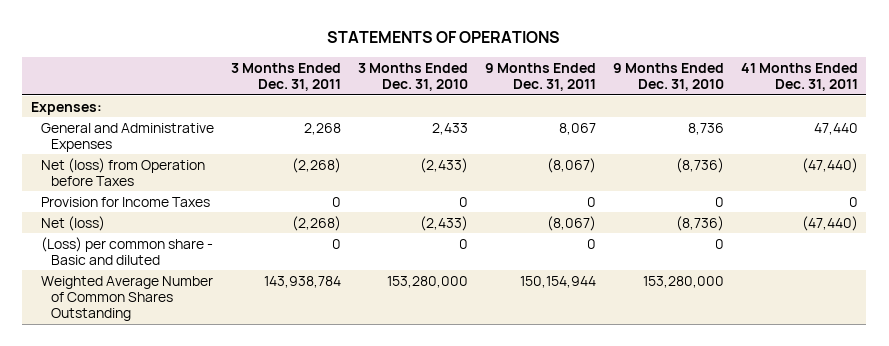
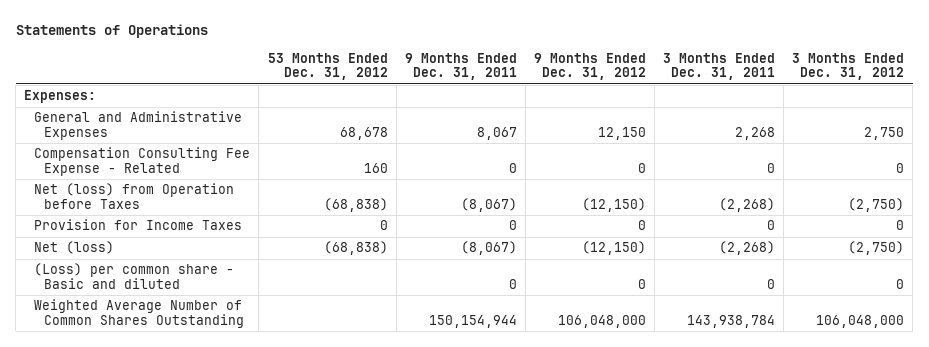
- STATEMENTS OF OPERATIONS
+ Statements of Operations
- | 3 Months Ended Dec. 31, 2011 | 3 Months Ended Dec. 31, 2010 | 9 Months Ended Dec. 31, 2011 | 9 Months Ended Dec. 31, 2010 | 41 Months Ended Dec. 31, 2011
+ | 53 Months Ended Dec. 31, 2012 | 9 Months Ended Dec. 31, 2011 | 9 Months Ended Dec. 31, 2012 | 3 Months Ended Dec. 31, 2011 | 3 Months Ended Dec. 31, 2012
+ Compensation Consulting Fee Expense - Related | 160 | 0 | 0 | 0 | 0

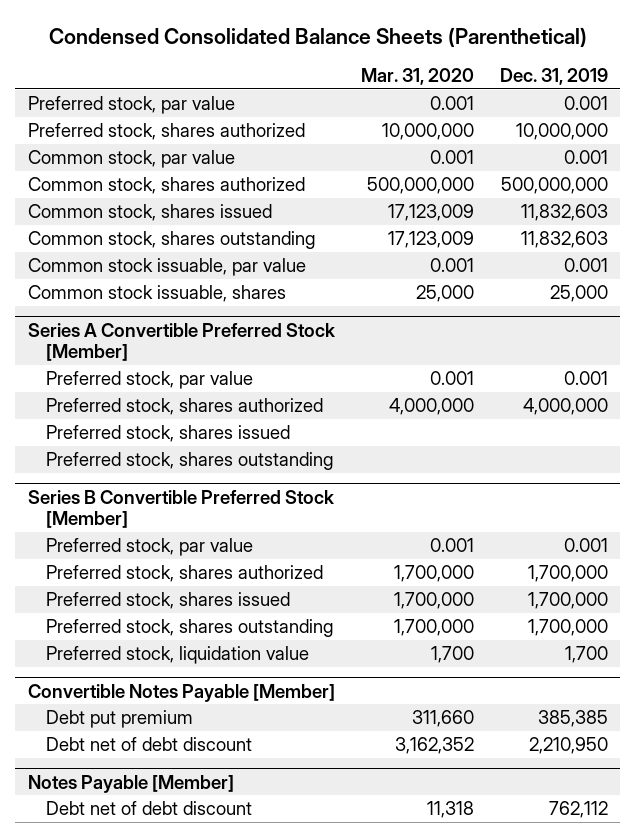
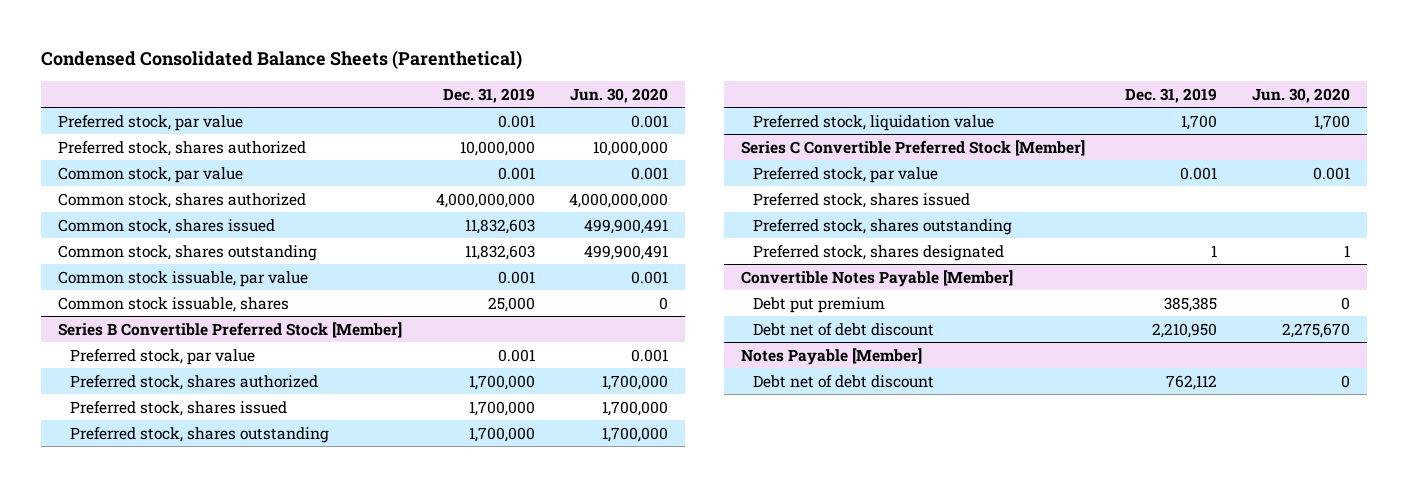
- | Mar. 31, 2020 | Dec. 31, 2019
+ | Dec. 31, 2019 | Jun. 30, 2020
- Common stock, shares authorized | 500,000,000 | 500,000,000
+ Common stock, shares authorized | 4,000,000,000 | 4,000,000,000
- Series A Convertible Preferred Stock [Member]
- Preferred stock, par value | 0.001 | 0.001
- Preferred stock, shares authorized | 4,000,000 | 4,000,000
- Preferred stock, shares issued
- Preferred stock, shares outstanding
+ Series C Convertible Preferred Stock [Member]
+ Preferred stock, par value | 0.001 | 0.001
+ Preferred stock, shares issued
+ Preferred stock, shares outstanding
+ Preferred stock, shares designated | 1 | 1

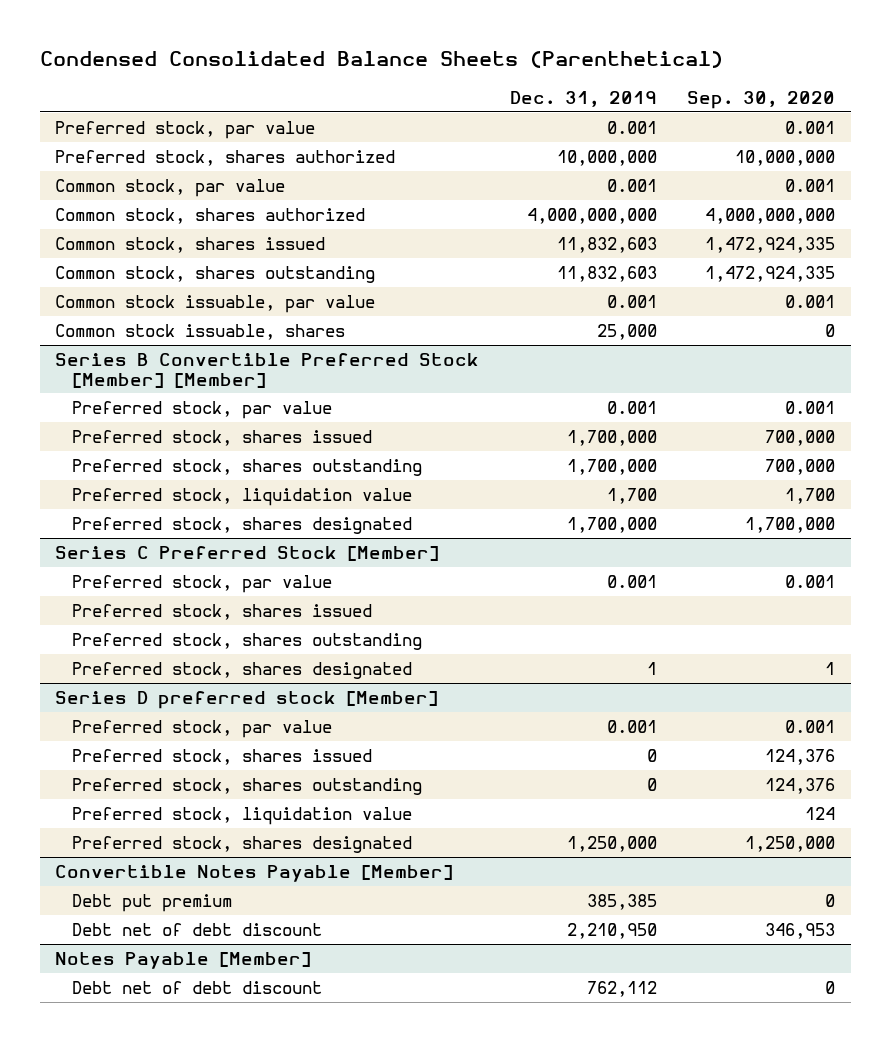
- | Dec. 31, 2019 | Jun. 30, 2020
+ | Dec. 31, 2019 | Sep. 30, 2020
- Series B Convertible Preferred Stock [Member]
+ Series B Convertible Preferred Stock [Member] [Member]
- Preferred stock, shares authorized | 1,700,000 | 1,700,000
- Series C Convertible Preferred Stock [Member]
+ Preferred stock, shares designated | 1,700,000 | 1,700,000
+ Series C Preferred Stock [Member]
+ Series D preferred stock [Member]
+ Preferred stock, par value | 0.001 | 0.001
+ Preferred stock, shares issued | 0 | 124,376
+ Preferred stock, shares outstanding | 0 | 124,376
+ Preferred stock, liquidation value | | 124
+ Preferred stock, shares designated | 1,250,000 | 1,250,000

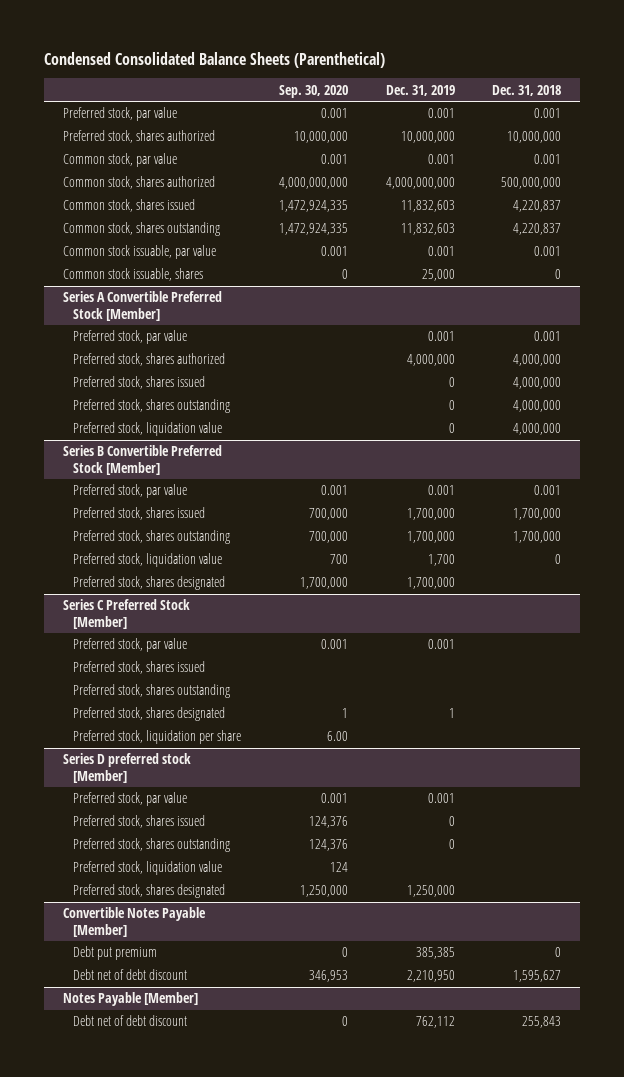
- | Dec. 31, 2019 | Sep. 30, 2020
+ | Sep. 30, 2020 | Dec. 31, 2019 | Dec. 31, 2018
- Series B Convertible Preferred Stock [Member] [Member]
+ Series A Convertible Preferred Stock [Member]
+ Preferred stock, par value | | 0.001 | 0.001
+ Preferred stock, shares authorized | | 4,000,000 | 4,000,000
+ Preferred stock, shares issued | | 0 | 4,000,000
+ Preferred stock, shares outstanding | | 0 | 4,000,000
+ Preferred stock, liquidation value | | 0 | 4,000,000
+ Series B Convertible Preferred Stock [Member]
- Preferred stock, liquidation value | 1,700 | 1,700
+ Preferred stock, liquidation value | 700 | 1,700 | 0
@ Series C Preferred Stock [Member]
+ Preferred stock, liquidation per share | 6.00 | |

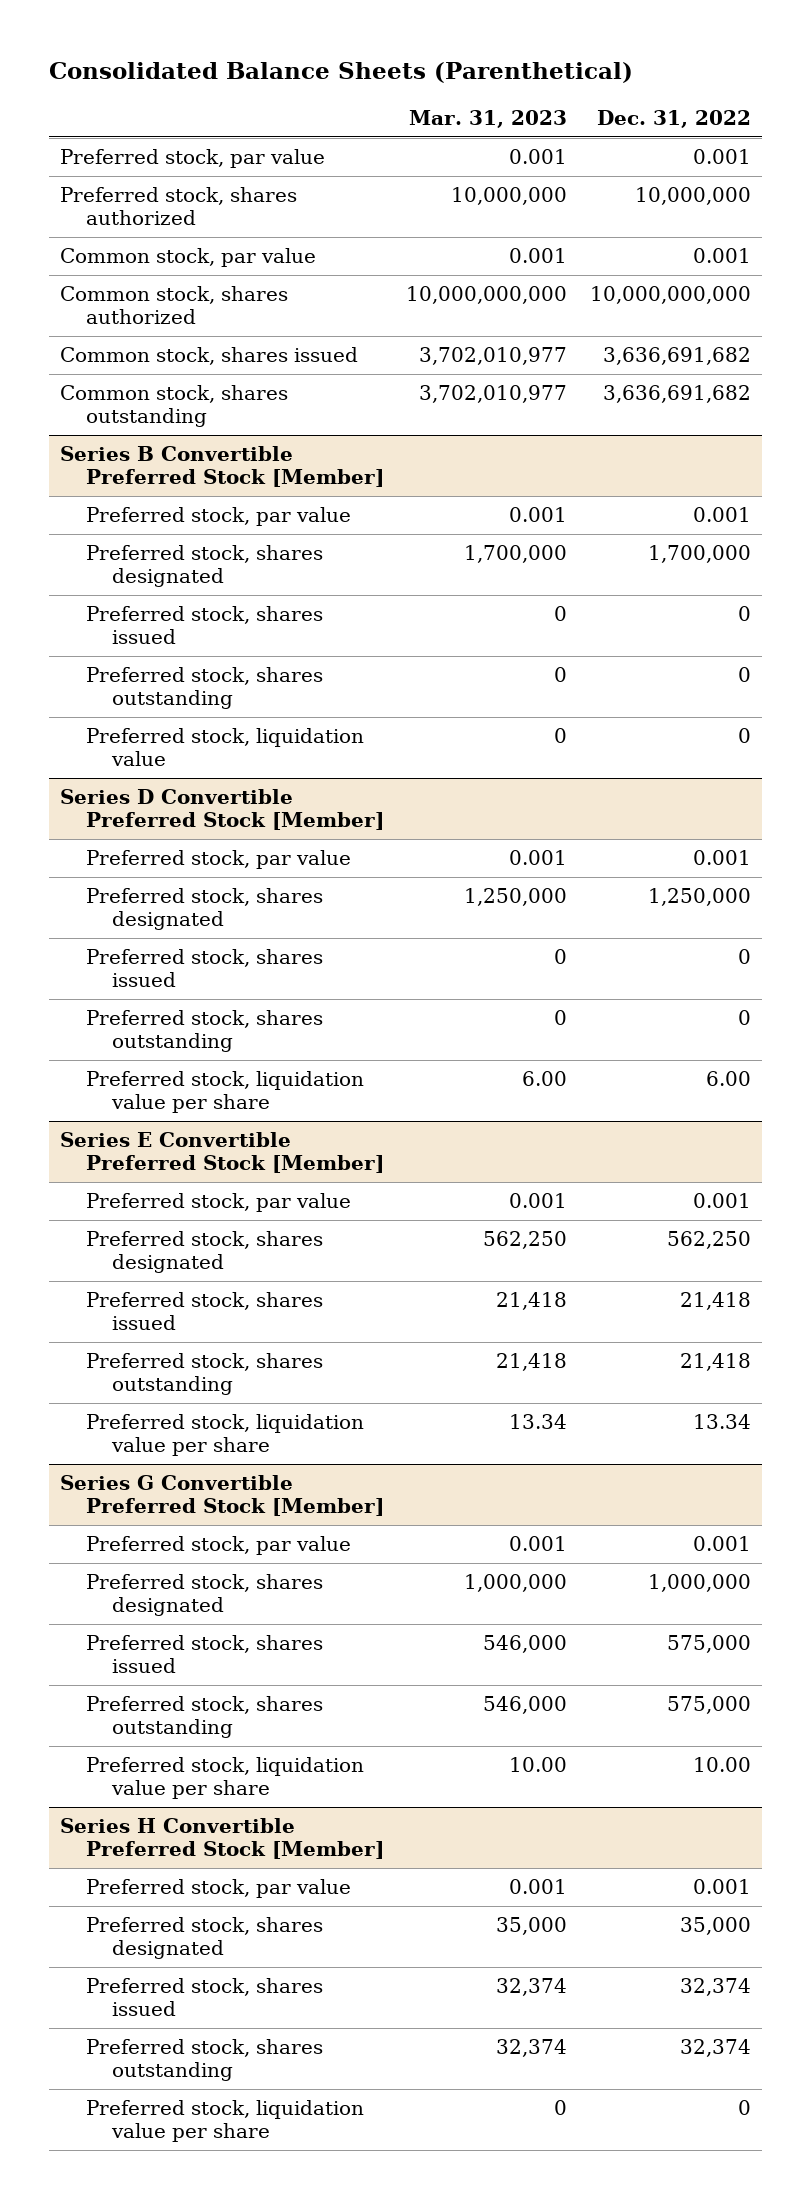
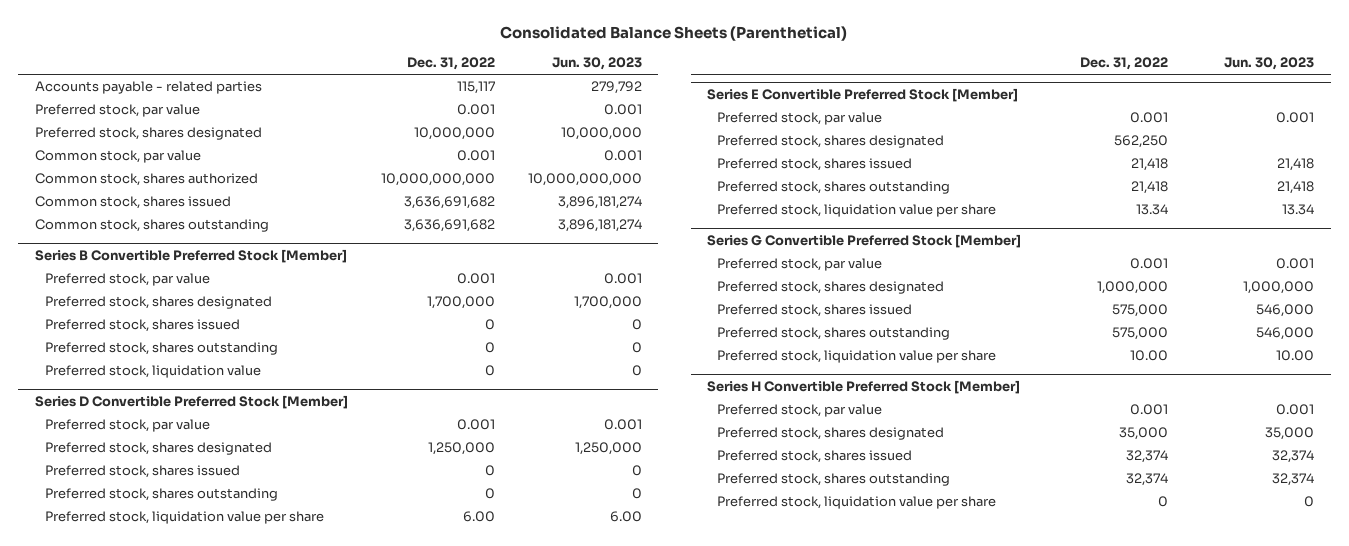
- | Mar. 31, 2023 | Dec. 31, 2022
+ | Dec. 31, 2022 | Jun. 30, 2023
+ Accounts payable - related parties | 115,117 | 279,792
- Preferred stock, shares authorized | 10,000,000 | 10,000,000
+ Preferred stock, shares designated | 10,000,000 | 10,000,000

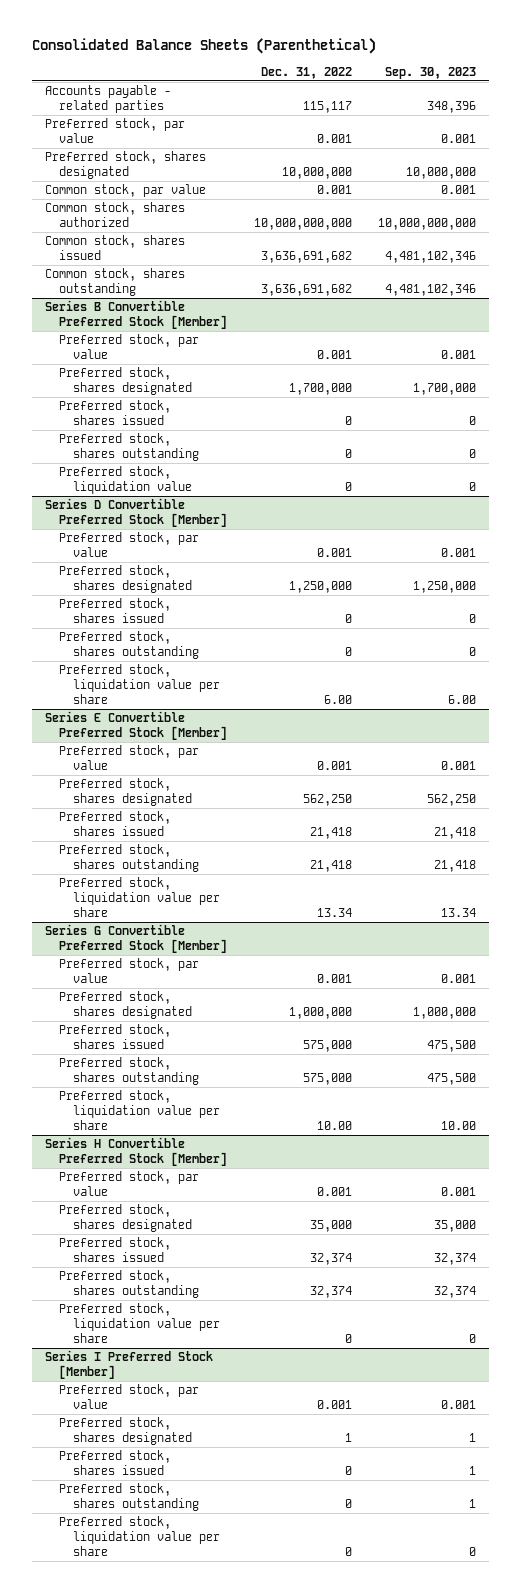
- | Dec. 31, 2022 | Jun. 30, 2023
+ | Dec. 31, 2022 | Sep. 30, 2023
+ Series I Preferred Stock [Member]
+ Preferred stock, par value | 0.001 | 0.001
+ Preferred stock, shares designated | 1 | 1
+ Preferred stock, shares issued | 0 | 1
+ Preferred stock, shares outstanding | 0 | 1
+ Preferred stock, liquidation value per share | 0 | 0

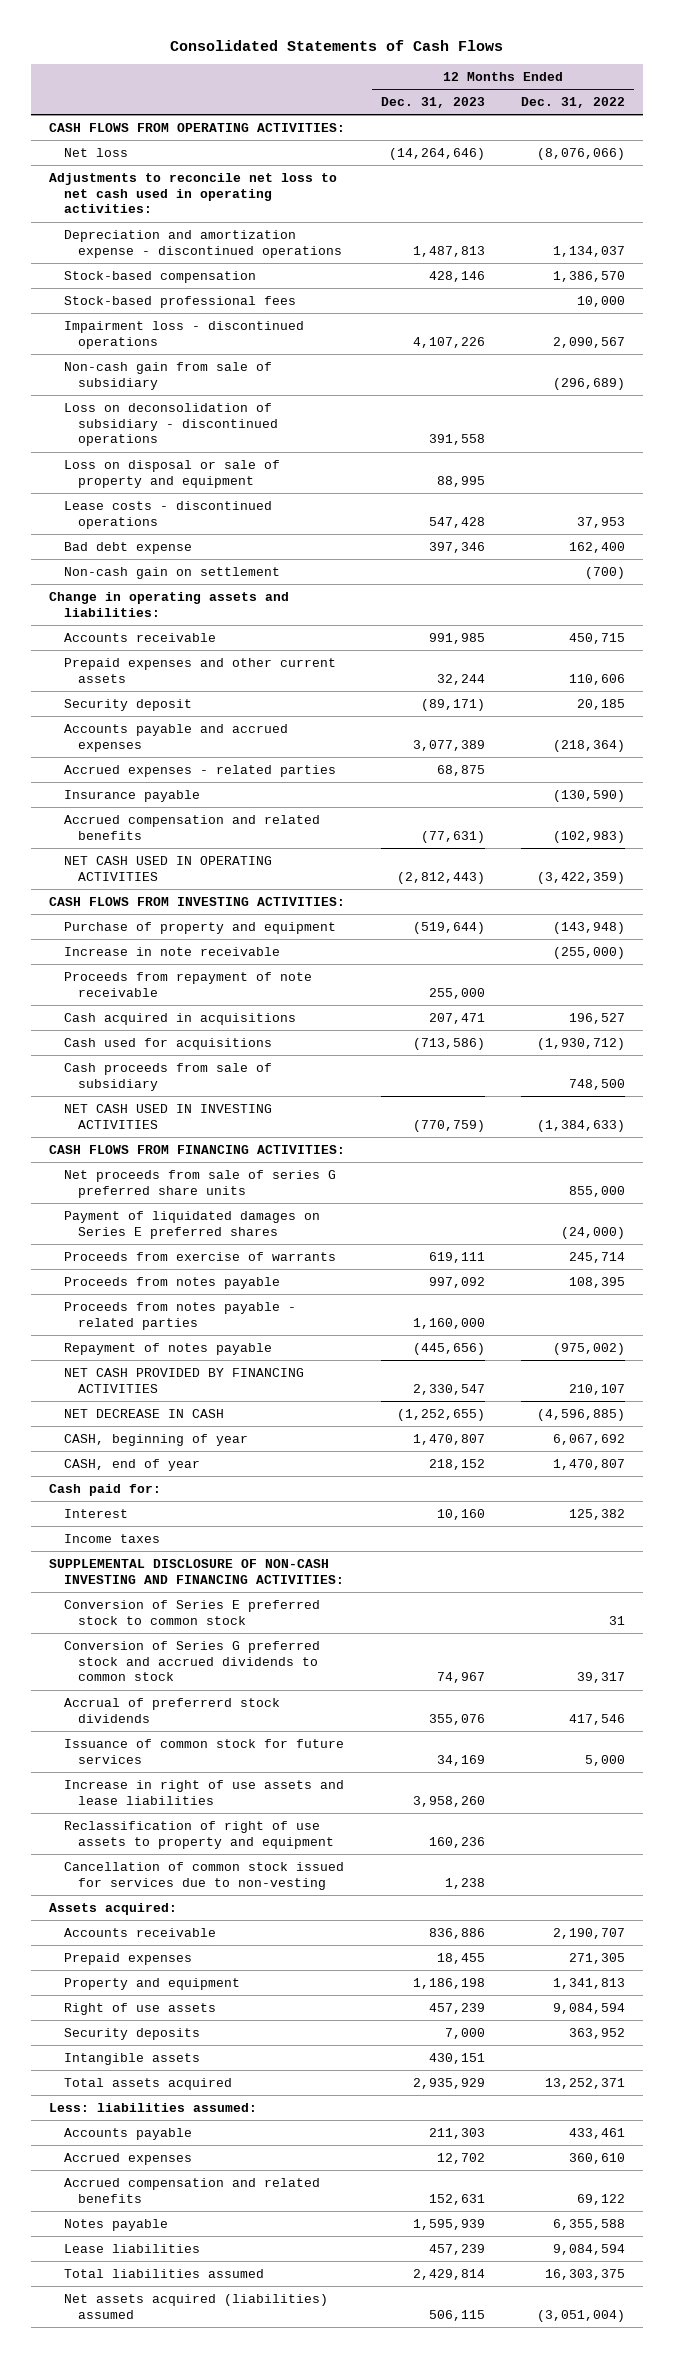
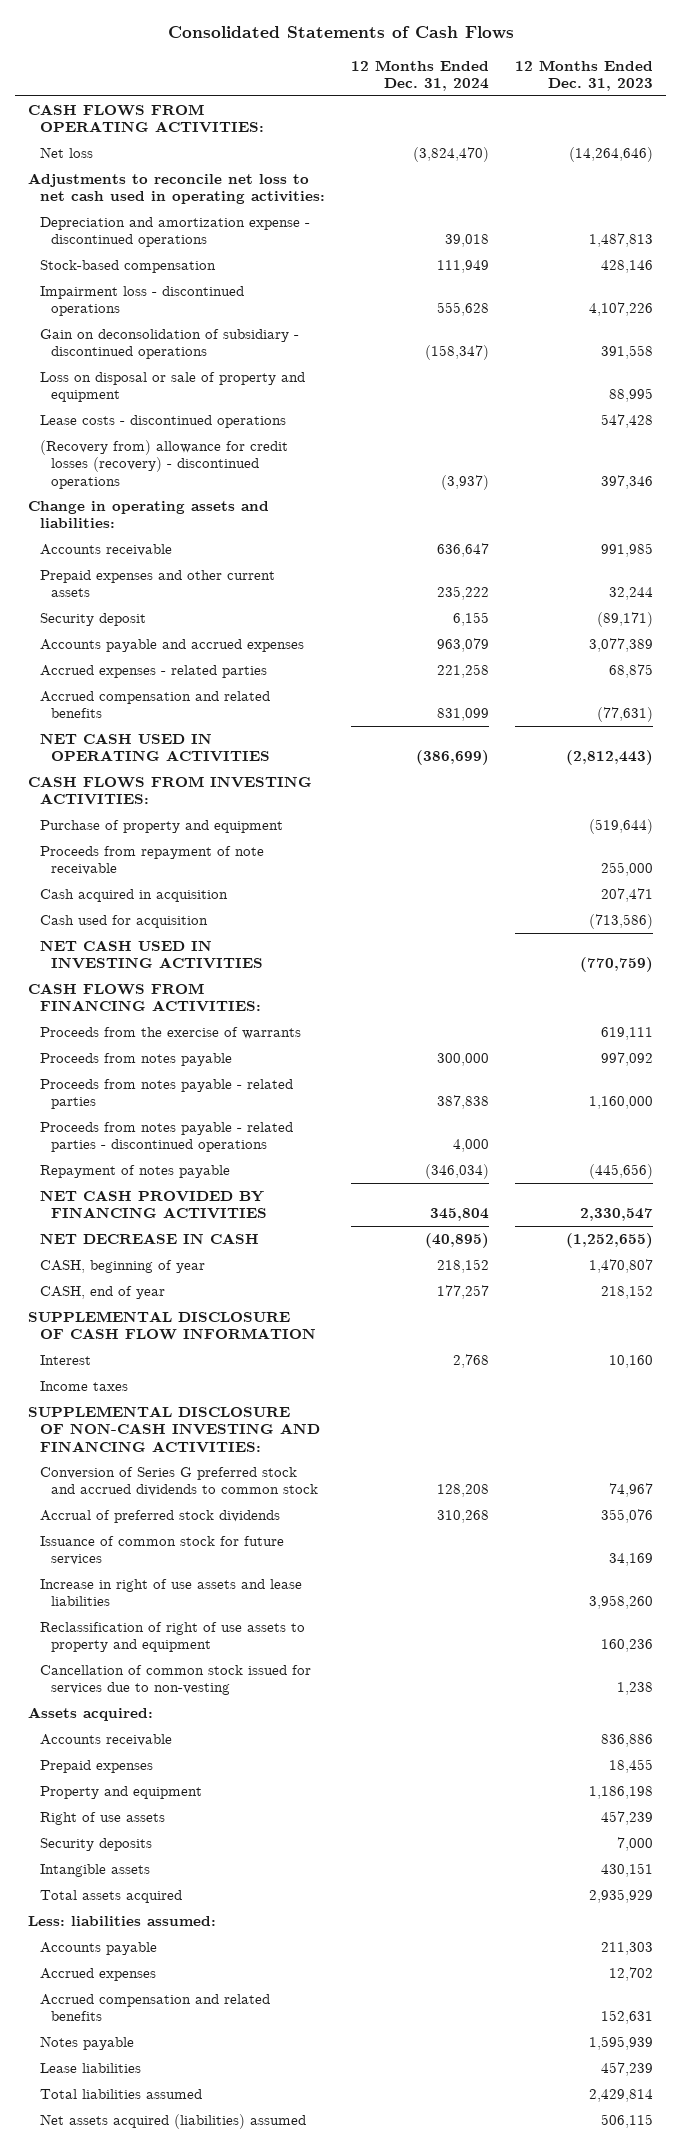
- | 12 Months Ended Dec. 31, 2023 | 12 Months Ended Dec. 31, 2022
+ | 12 Months Ended Dec. 31, 2024 | 12 Months Ended Dec. 31, 2023
- Stock-based professional fees | | 10,000
- Non-cash gain from sale of subsidiary | | (296,689)
- Loss on deconsolidation of subsidiary - discontinued operations | 391,558 |
+ Gain on deconsolidation of subsidiary - discontinued operations | (158,347) | 391,558
- Bad debt expense | 397,346 | 162,400
- Non-cash gain on settlement | | (700)
+ (Recovery from) allowance for credit losses (recovery) - discontinued operations | (3,937) | 397,346
- Insurance payable | | (130,590)
- Increase in note receivable | | (255,000)
- Cash acquired in acquisitions | 207,471 | 196,527
- Cash used for acquisitions | (713,586) | (1,930,712)
- Cash proceeds from sale of subsidiary | | 748,500
+ Cash acquired in acquisition | | 207,471
+ Cash used for acquisition | | (713,586)
- Net proceeds from sale of series G preferred share units | | 855,000
- Payment of liquidated damages on Series E preferred shares | | (24,000)
- Proceeds from exercise of warrants | 619,111 | 245,714
+ Proceeds from the exercise of warrants | | 619,111
+ Proceeds from notes payable - related parties - discontinued operations | 4,000 |
- Cash paid for:
+ SUPPLEMENTAL DISCLOSURE OF CASH FLOW INFORMATION
- Conversion of Series E preferred stock to common stock | | 31
- Accrual of preferrerd stock dividends | 355,076 | 417,546
+ Accrual of preferred stock dividends | 310,268 | 355,076

